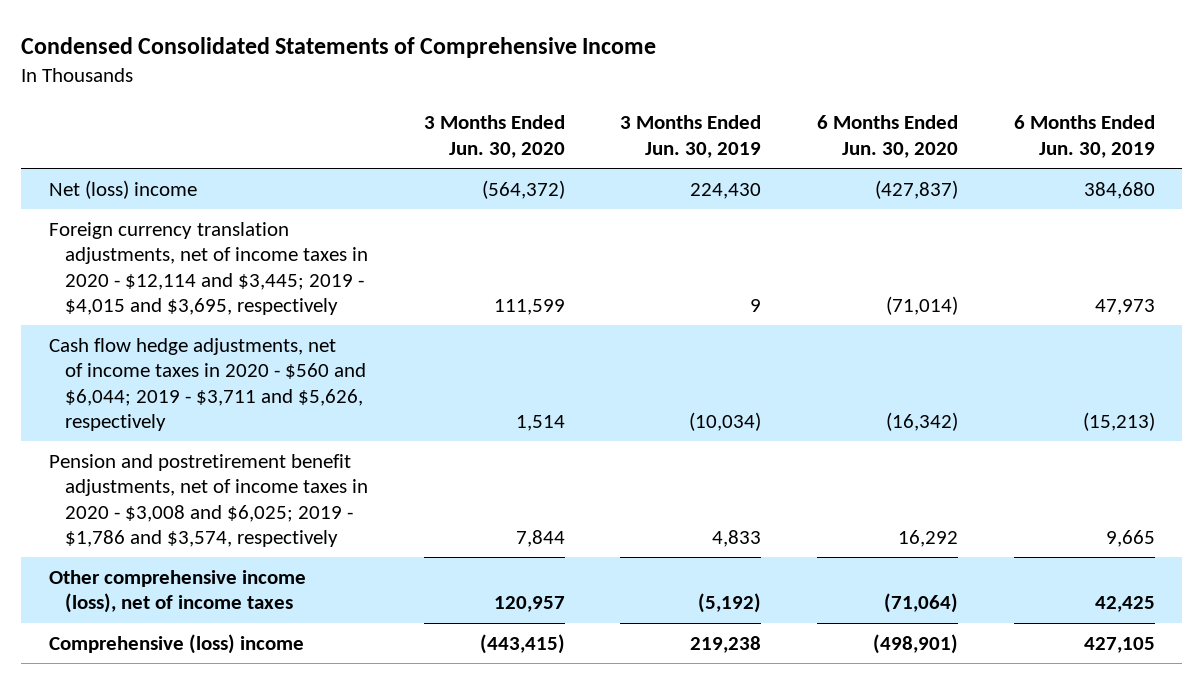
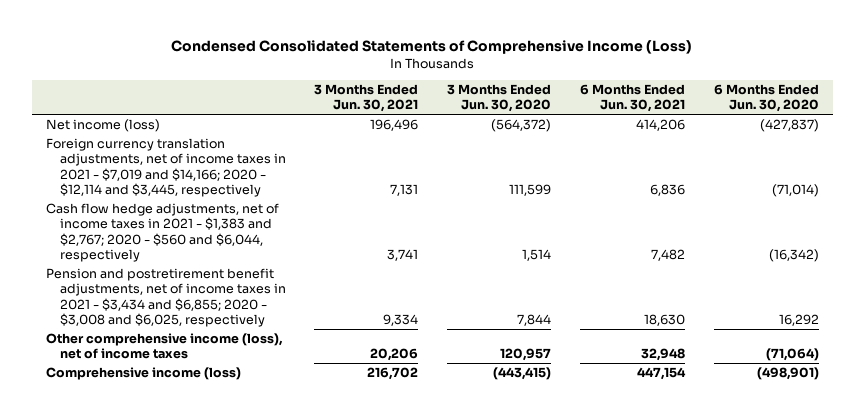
- Condensed Consolidated Statements of Comprehensive Income
+ Condensed Consolidated Statements of Comprehensive Income (Loss)
- | 3 Months Ended Jun. 30, 2020 | 3 Months Ended Jun. 30, 2019 | 6 Months Ended Jun. 30, 2020 | 6 Months Ended Jun. 30, 2019
+ | 3 Months Ended Jun. 30, 2021 | 3 Months Ended Jun. 30, 2020 | 6 Months Ended Jun. 30, 2021 | 6 Months Ended Jun. 30, 2020
- Net (loss) income | (564,372) | 224,430 | (427,837) | 384,680
- Foreign currency translation adjustments, net of income taxes in 2020 - $12,114 and $3,445; 2019 - $4,015 and $3,695, respectively | 111,599 | 9 | (71,014) | 47,973
- Cash flow hedge adjustments, net of income taxes in 2020 - $560 and $6,044; 2019 - $3,711 and $5,626, respectively | 1,514 | (10,034) | (16,342) | (15,213)
- Pension and postretirement benefit adjustments, net of income taxes in 2020 - $3,008 and $6,025; 2019 - $1,786 and $3,574, respectively | 7,844 | 4,833 | 16,292 | 9,665
+ Net income (loss) | 196,496 | (564,372) | 414,206 | (427,837)
+ Foreign currency translation adjustments, net of income taxes in 2021 - $7,019 and $14,166; 2020 - $12,114 and $3,445, respectively | 7,131 | 111,599 | 6,836 | (71,014)
+ Cash flow hedge adjustments, net of income taxes in 2021 - $1,383 and $2,767; 2020 - $560 and $6,044, respectively | 3,741 | 1,514 | 7,482 | (16,342)
+ Pension and postretirement benefit adjustments, net of income taxes in 2021 - $3,434 and $6,855; 2020 - $3,008 and $6,025, respectively | 9,334 | 7,844 | 18,630 | 16,292
- Comprehensive (loss) income | (443,415) | 219,238 | (498,901) | 427,105
+ Comprehensive income (loss) | 216,702 | (443,415) | 447,154 | (498,901)

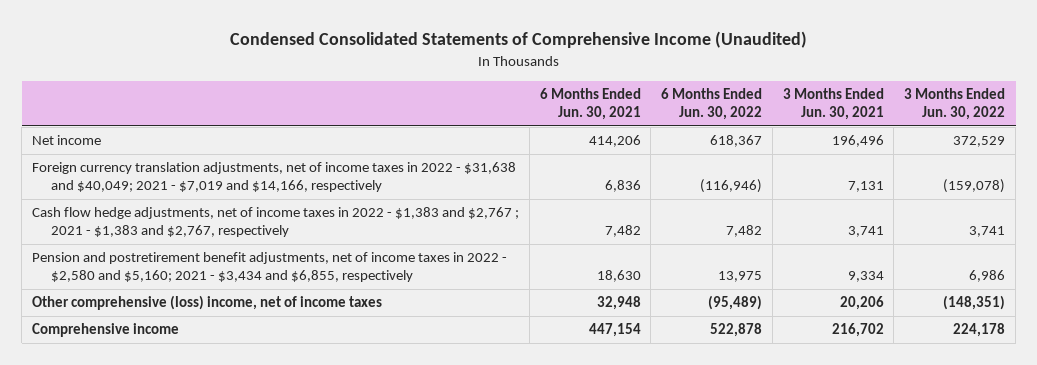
- Condensed Consolidated Statements of Comprehensive Income (Loss)
+ Condensed Consolidated Statements of Comprehensive Income (Unaudited)
- | 3 Months Ended Jun. 30, 2021 | 3 Months Ended Jun. 30, 2020 | 6 Months Ended Jun. 30, 2021 | 6 Months Ended Jun. 30, 2020
+ | 6 Months Ended Jun. 30, 2021 | 6 Months Ended Jun. 30, 2022 | 3 Months Ended Jun. 30, 2021 | 3 Months Ended Jun. 30, 2022
- Net income (loss) | 196,496 | (564,372) | 414,206 | (427,837)
- Foreign currency translation adjustments, net of income taxes in 2021 - $7,019 and $14,166; 2020 - $12,114 and $3,445, respectively | 7,131 | 111,599 | 6,836 | (71,014)
- Cash flow hedge adjustments, net of income taxes in 2021 - $1,383 and $2,767; 2020 - $560 and $6,044, respectively | 3,741 | 1,514 | 7,482 | (16,342)
- Pension and postretirement benefit adjustments, net of income taxes in 2021 - $3,434 and $6,855; 2020 - $3,008 and $6,025, respectively | 9,334 | 7,844 | 18,630 | 16,292
- Other comprehensive income (loss), net of income taxes | 20,206 | 120,957 | 32,948 | (71,064)
- Comprehensive income (loss) | 216,702 | (443,415) | 447,154 | (498,901)
+ Net income | 414,206 | 618,367 | 196,496 | 372,529
+ Foreign currency translation adjustments, net of income taxes in 2022 - $31,638 and $40,049; 2021 - $7,019 and $14,166, respectively | 6,836 | (116,946) | 7,131 | (159,078)
+ Cash flow hedge adjustments, net of income taxes in 2022 - $1,383 and $2,767 ; 2021 - $1,383 and $2,767, respectively | 7,482 | 7,482 | 3,741 | 3,741
+ Pension and postretirement benefit adjustments, net of income taxes in 2022 - $2,580 and $5,160; 2021 - $3,434 and $6,855, respectively | 18,630 | 13,975 | 9,334 | 6,986
+ Other comprehensive (loss) income, net of income taxes | 32,948 | (95,489) | 20,206 | (148,351)
+ Comprehensive income | 447,154 | 522,878 | 216,702 | 224,178

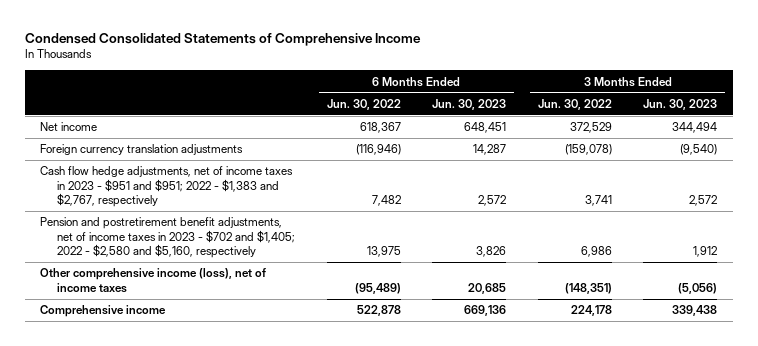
- Condensed Consolidated Statements of Comprehensive Income (Unaudited)
+ Condensed Consolidated Statements of Comprehensive Income
- | 6 Months Ended Jun. 30, 2021 | 6 Months Ended Jun. 30, 2022 | 3 Months Ended Jun. 30, 2021 | 3 Months Ended Jun. 30, 2022
+ | 6 Months Ended Jun. 30, 2022 | 6 Months Ended Jun. 30, 2023 | 3 Months Ended Jun. 30, 2022 | 3 Months Ended Jun. 30, 2023
- Foreign currency translation adjustments, net of income taxes in 2022 - $31,638 and $40,049; 2021 - $7,019 and $14,166, respectively | 6,836 | (116,946) | 7,131 | (159,078)
- Cash flow hedge adjustments, net of income taxes in 2022 - $1,383 and $2,767 ; 2021 - $1,383 and $2,767, respectively | 7,482 | 7,482 | 3,741 | 3,741
- Pension and postretirement benefit adjustments, net of income taxes in 2022 - $2,580 and $5,160; 2021 - $3,434 and $6,855, respectively | 18,630 | 13,975 | 9,334 | 6,986
- Other comprehensive (loss) income, net of income taxes | 32,948 | (95,489) | 20,206 | (148,351)
+ Foreign currency translation adjustments | (116,946) | 14,287 | (159,078) | (9,540)
+ Cash flow hedge adjustments, net of income taxes in 2023 - $951 and $951; 2022 - $1,383 and $2,767, respectively | 7,482 | 2,572 | 3,741 | 2,572
+ Pension and postretirement benefit adjustments, net of income taxes in 2023 - $702 and $1,405; 2022 - $2,580 and $5,160, respectively | 13,975 | 3,826 | 6,986 | 1,912
+ Other comprehensive income (loss), net of income taxes | (95,489) | 20,685 | (148,351) | (5,056)

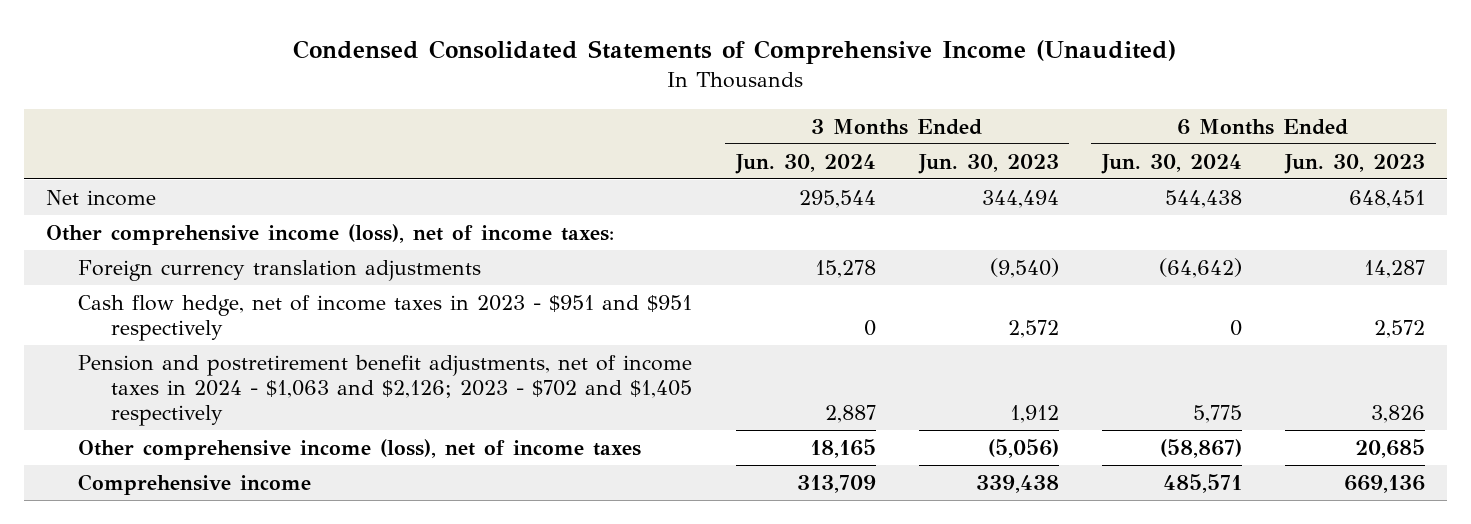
- Condensed Consolidated Statements of Comprehensive Income
+ Condensed Consolidated Statements of Comprehensive Income (Unaudited)
- | 6 Months Ended Jun. 30, 2022 | 6 Months Ended Jun. 30, 2023 | 3 Months Ended Jun. 30, 2022 | 3 Months Ended Jun. 30, 2023
+ | 3 Months Ended Jun. 30, 2024 | 3 Months Ended Jun. 30, 2023 | 6 Months Ended Jun. 30, 2024 | 6 Months Ended Jun. 30, 2023
+ Other comprehensive income (loss), net of income taxes:
- Cash flow hedge adjustments, net of income taxes in 2023 - $951 and $951; 2022 - $1,383 and $2,767, respectively | 7,482 | 2,572 | 3,741 | 2,572
- Pension and postretirement benefit adjustments, net of income taxes in 2023 - $702 and $1,405; 2022 - $2,580 and $5,160, respectively | 13,975 | 3,826 | 6,986 | 1,912
+ Cash flow hedge, net of income taxes in 2023 - $951 and $951 respectively | 0 | 2,572 | 0 | 2,572
+ Pension and postretirement benefit adjustments, net of income taxes in 2024 - $1,063 and $2,126; 2023 - $702 and $1,405 respectively | 2,887 | 1,912 | 5,775 | 3,826

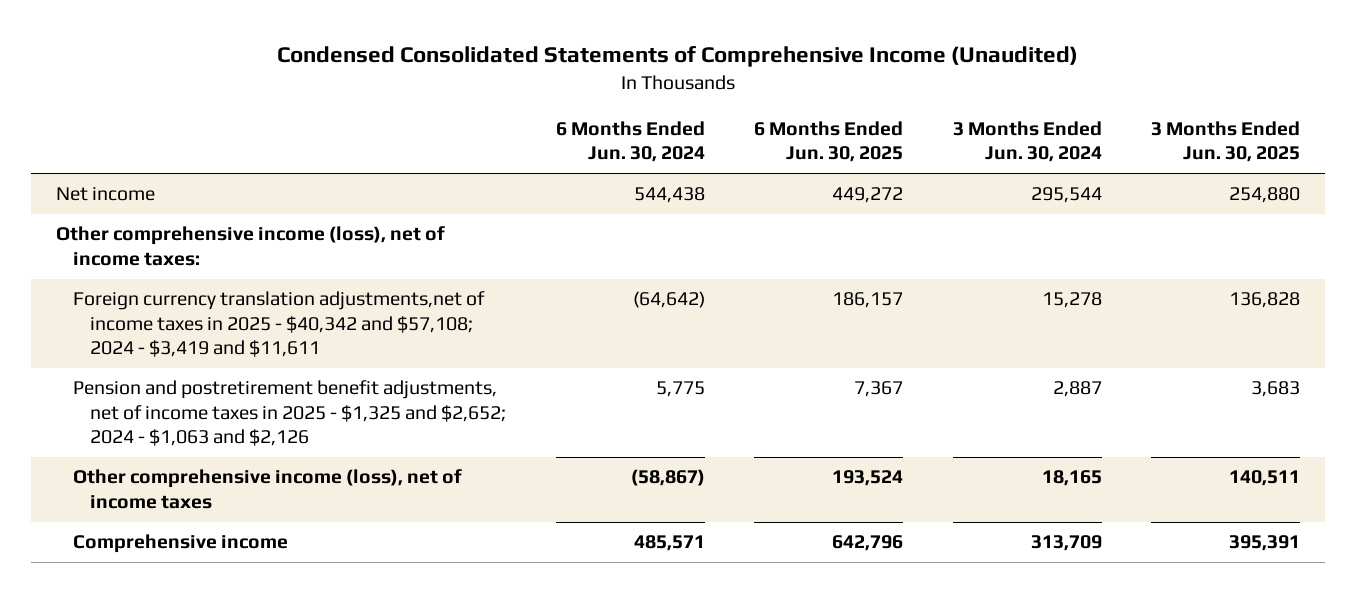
- | 3 Months Ended Jun. 30, 2024 | 3 Months Ended Jun. 30, 2023 | 6 Months Ended Jun. 30, 2024 | 6 Months Ended Jun. 30, 2023
+ | 6 Months Ended Jun. 30, 2024 | 6 Months Ended Jun. 30, 2025 | 3 Months Ended Jun. 30, 2024 | 3 Months Ended Jun. 30, 2025
- Foreign currency translation adjustments | 15,278 | (9,540) | (64,642) | 14,287
- Cash flow hedge, net of income taxes in 2023 - $951 and $951 respectively | 0 | 2,572 | 0 | 2,572
- Pension and postretirement benefit adjustments, net of income taxes in 2024 - $1,063 and $2,126; 2023 - $702 and $1,405 respectively | 2,887 | 1,912 | 5,775 | 3,826
+ Foreign currency translation adjustments,net of income taxes in 2025 - $40,342 and $57,108; 2024 - $3,419 and $11,611 | (64,642) | 186,157 | 15,278 | 136,828
+ Pension and postretirement benefit adjustments, net of income taxes in 2025 - $1,325 and $2,652; 2024 - $1,063 and $2,126 | 5,775 | 7,367 | 2,887 | 3,683

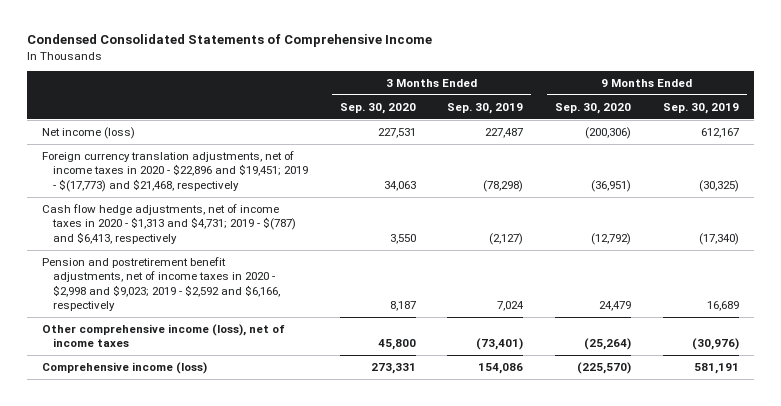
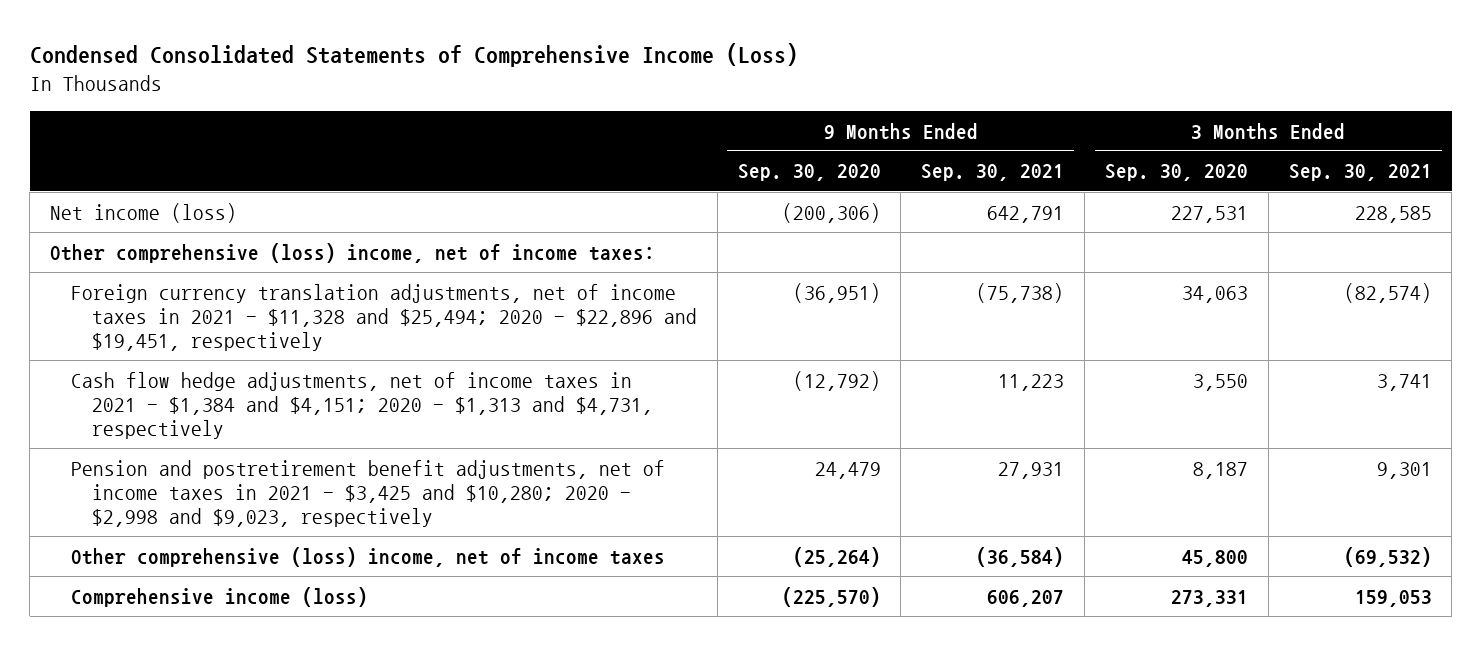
- Condensed Consolidated Statements of Comprehensive Income
+ Condensed Consolidated Statements of Comprehensive Income (Loss)
- | 3 Months Ended Sep. 30, 2020 | 3 Months Ended Sep. 30, 2019 | 9 Months Ended Sep. 30, 2020 | 9 Months Ended Sep. 30, 2019
+ | 9 Months Ended Sep. 30, 2020 | 9 Months Ended Sep. 30, 2021 | 3 Months Ended Sep. 30, 2020 | 3 Months Ended Sep. 30, 2021
- Foreign currency translation adjustments, net of income taxes in 2020 - $22,896 and $19,451; 2019 - $(17,773) and $21,468, respectively | 34,063 | (78,298) | (36,951) | (30,325)
- Cash flow hedge adjustments, net of income taxes in 2020 - $1,313 and $4,731; 2019 - $(787) and $6,413, respectively | 3,550 | (2,127) | (12,792) | (17,340)
- Pension and postretirement benefit adjustments, net of income taxes in 2020 - $2,998 and $9,023; 2019 - $2,592 and $6,166, respectively | 8,187 | 7,024 | 24,479 | 16,689
- Other comprehensive income (loss), net of income taxes | 45,800 | (73,401) | (25,264) | (30,976)
+ Other comprehensive (loss) income, net of income taxes:
+ Foreign currency translation adjustments, net of income taxes in 2021 - $11,328 and $25,494; 2020 - $22,896 and $19,451, respectively | (36,951) | (75,738) | 34,063 | (82,574)
+ Cash flow hedge adjustments, net of income taxes in 2021 - $1,384 and $4,151; 2020 - $1,313 and $4,731, respectively | (12,792) | 11,223 | 3,550 | 3,741
+ Pension and postretirement benefit adjustments, net of income taxes in 2021 - $3,425 and $10,280; 2020 - $2,998 and $9,023, respectively | 24,479 | 27,931 | 8,187 | 9,301
+ Other comprehensive (loss) income, net of income taxes | (25,264) | (36,584) | 45,800 | (69,532)

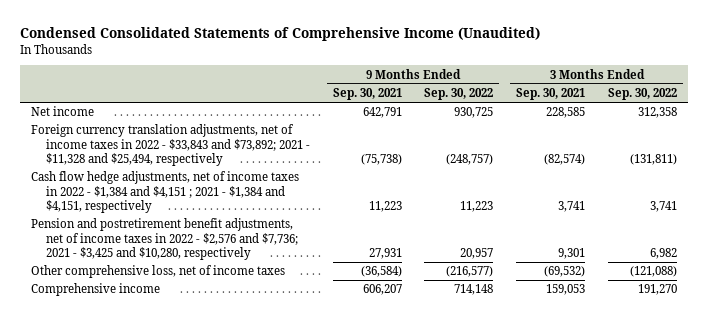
- Condensed Consolidated Statements of Comprehensive Income (Loss)
+ Condensed Consolidated Statements of Comprehensive Income (Unaudited)
- | 9 Months Ended Sep. 30, 2020 | 9 Months Ended Sep. 30, 2021 | 3 Months Ended Sep. 30, 2020 | 3 Months Ended Sep. 30, 2021
+ | 9 Months Ended Sep. 30, 2021 | 9 Months Ended Sep. 30, 2022 | 3 Months Ended Sep. 30, 2021 | 3 Months Ended Sep. 30, 2022
- Net income (loss) | (200,306) | 642,791 | 227,531 | 228,585
- Other comprehensive (loss) income, net of income taxes:
- Foreign currency translation adjustments, net of income taxes in 2021 - $11,328 and $25,494; 2020 - $22,896 and $19,451, respectively | (36,951) | (75,738) | 34,063 | (82,574)
- Cash flow hedge adjustments, net of income taxes in 2021 - $1,384 and $4,151; 2020 - $1,313 and $4,731, respectively | (12,792) | 11,223 | 3,550 | 3,741
- Pension and postretirement benefit adjustments, net of income taxes in 2021 - $3,425 and $10,280; 2020 - $2,998 and $9,023, respectively | 24,479 | 27,931 | 8,187 | 9,301
- Other comprehensive (loss) income, net of income taxes | (25,264) | (36,584) | 45,800 | (69,532)
- Comprehensive income (loss) | (225,570) | 606,207 | 273,331 | 159,053
+ Net income | 642,791 | 930,725 | 228,585 | 312,358
+ Foreign currency translation adjustments, net of income taxes in 2022 - $33,843 and $73,892; 2021 - $11,328 and $25,494, respectively | (75,738) | (248,757) | (82,574) | (131,811)
+ Cash flow hedge adjustments, net of income taxes in 2022 - $1,384 and $4,151 ; 2021 - $1,384 and $4,151, respectively | 11,223 | 11,223 | 3,741 | 3,741
+ Pension and postretirement benefit adjustments, net of income taxes in 2022 - $2,576 and $7,736; 2021 - $3,425 and $10,280, respectively | 27,931 | 20,957 | 9,301 | 6,982
+ Other comprehensive loss, net of income taxes | (36,584) | (216,577) | (69,532) | (121,088)
+ Comprehensive income | 606,207 | 714,148 | 159,053 | 191,270

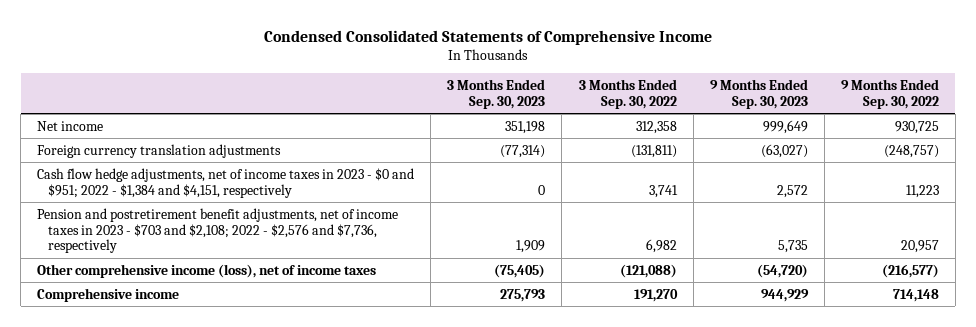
- Condensed Consolidated Statements of Comprehensive Income (Unaudited)
+ Condensed Consolidated Statements of Comprehensive Income
- | 9 Months Ended Sep. 30, 2021 | 9 Months Ended Sep. 30, 2022 | 3 Months Ended Sep. 30, 2021 | 3 Months Ended Sep. 30, 2022
+ | 3 Months Ended Sep. 30, 2023 | 3 Months Ended Sep. 30, 2022 | 9 Months Ended Sep. 30, 2023 | 9 Months Ended Sep. 30, 2022
- Foreign currency translation adjustments, net of income taxes in 2022 - $33,843 and $73,892; 2021 - $11,328 and $25,494, respectively | (75,738) | (248,757) | (82,574) | (131,811)
- Cash flow hedge adjustments, net of income taxes in 2022 - $1,384 and $4,151 ; 2021 - $1,384 and $4,151, respectively | 11,223 | 11,223 | 3,741 | 3,741
- Pension and postretirement benefit adjustments, net of income taxes in 2022 - $2,576 and $7,736; 2021 - $3,425 and $10,280, respectively | 27,931 | 20,957 | 9,301 | 6,982
- Other comprehensive loss, net of income taxes | (36,584) | (216,577) | (69,532) | (121,088)
+ Foreign currency translation adjustments | (77,314) | (131,811) | (63,027) | (248,757)
+ Cash flow hedge adjustments, net of income taxes in 2023 - $0 and $951; 2022 - $1,384 and $4,151, respectively | 0 | 3,741 | 2,572 | 11,223
+ Pension and postretirement benefit adjustments, net of income taxes in 2023 - $703 and $2,108; 2022 - $2,576 and $7,736, respectively | 1,909 | 6,982 | 5,735 | 20,957
+ Other comprehensive income (loss), net of income taxes | (75,405) | (121,088) | (54,720) | (216,577)

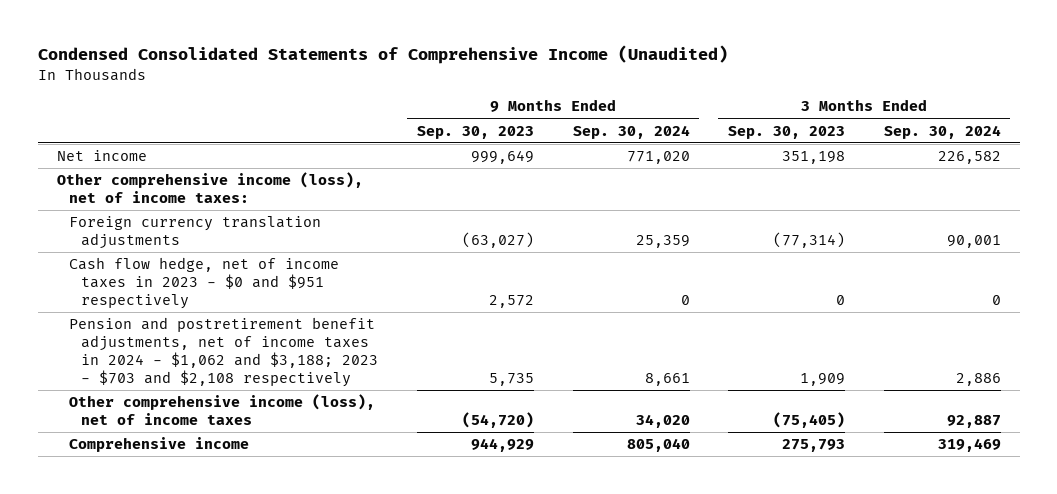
- Condensed Consolidated Statements of Comprehensive Income
+ Condensed Consolidated Statements of Comprehensive Income (Unaudited)
- | 3 Months Ended Sep. 30, 2023 | 3 Months Ended Sep. 30, 2022 | 9 Months Ended Sep. 30, 2023 | 9 Months Ended Sep. 30, 2022
+ | 9 Months Ended Sep. 30, 2023 | 9 Months Ended Sep. 30, 2024 | 3 Months Ended Sep. 30, 2023 | 3 Months Ended Sep. 30, 2024
+ Other comprehensive income (loss), net of income taxes:
- Cash flow hedge adjustments, net of income taxes in 2023 - $0 and $951; 2022 - $1,384 and $4,151, respectively | 0 | 3,741 | 2,572 | 11,223
- Pension and postretirement benefit adjustments, net of income taxes in 2023 - $703 and $2,108; 2022 - $2,576 and $7,736, respectively | 1,909 | 6,982 | 5,735 | 20,957
+ Cash flow hedge, net of income taxes in 2023 - $0 and $951 respectively | 2,572 | 0 | 0 | 0
+ Pension and postretirement benefit adjustments, net of income taxes in 2024 - $1,062 and $3,188; 2023 - $703 and $2,108 respectively | 5,735 | 8,661 | 1,909 | 2,886

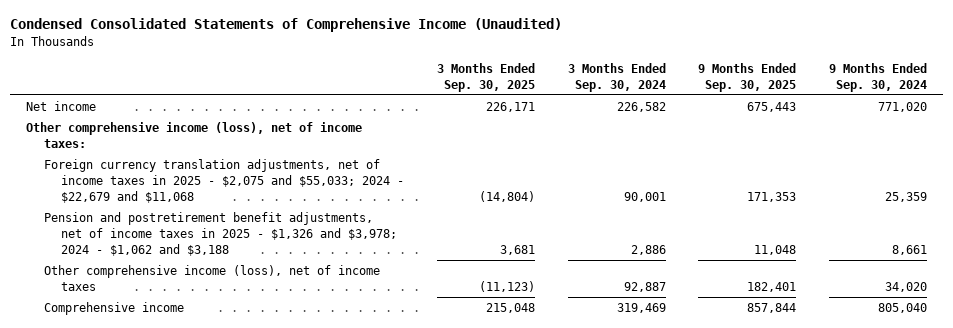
- | 9 Months Ended Sep. 30, 2023 | 9 Months Ended Sep. 30, 2024 | 3 Months Ended Sep. 30, 2023 | 3 Months Ended Sep. 30, 2024
+ | 3 Months Ended Sep. 30, 2025 | 3 Months Ended Sep. 30, 2024 | 9 Months Ended Sep. 30, 2025 | 9 Months Ended Sep. 30, 2024
- Foreign currency translation adjustments | (63,027) | 25,359 | (77,314) | 90,001
- Cash flow hedge, net of income taxes in 2023 - $0 and $951 respectively | 2,572 | 0 | 0 | 0
- Pension and postretirement benefit adjustments, net of income taxes in 2024 - $1,062 and $3,188; 2023 - $703 and $2,108 respectively | 5,735 | 8,661 | 1,909 | 2,886
+ Foreign currency translation adjustments, net of income taxes in 2025 - $2,075 and $55,033; 2024 - $22,679 and $11,068 | (14,804) | 90,001 | 171,353 | 25,359
+ Pension and postretirement benefit adjustments, net of income taxes in 2025 - $1,326 and $3,978; 2024 - $1,062 and $3,188 | 3,681 | 2,886 | 11,048 | 8,661

